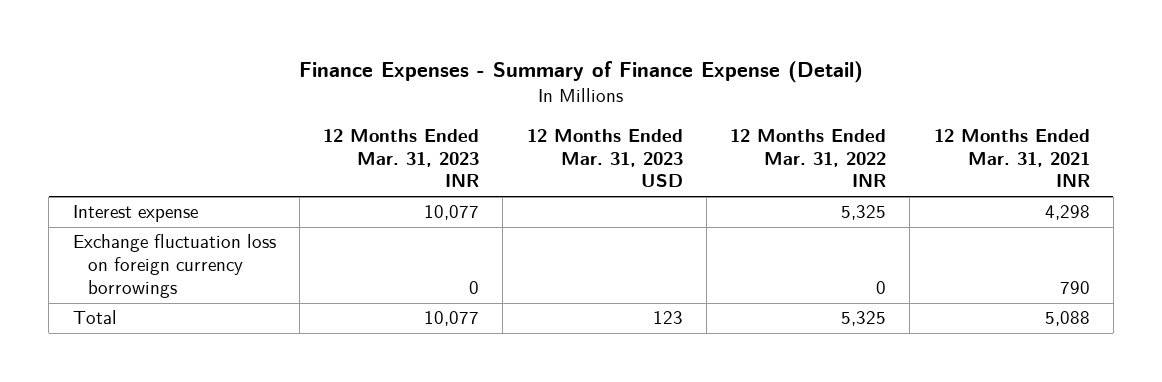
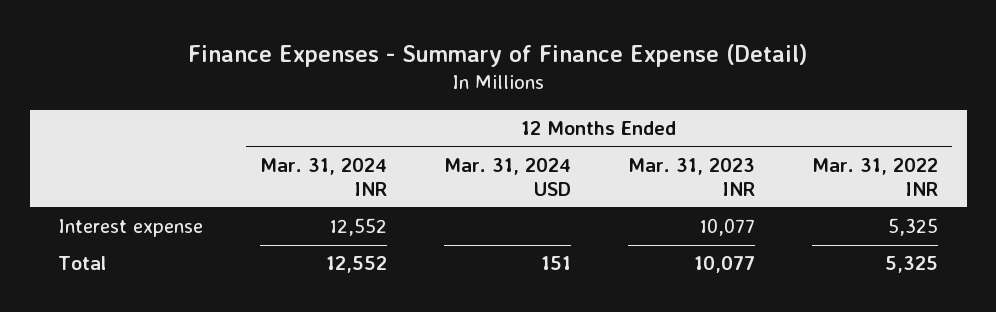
- | 12 Months Ended Mar. 31, 2023 INR | 12 Months Ended Mar. 31, 2023 USD | 12 Months Ended Mar. 31, 2022 INR | 12 Months Ended Mar. 31, 2021 INR
+ | 12 Months Ended Mar. 31, 2024 INR | 12 Months Ended Mar. 31, 2024 USD | 12 Months Ended Mar. 31, 2023 INR | 12 Months Ended Mar. 31, 2022 INR
- Exchange fluctuation loss on foreign currency borrowings | 0 | | 0 | 790

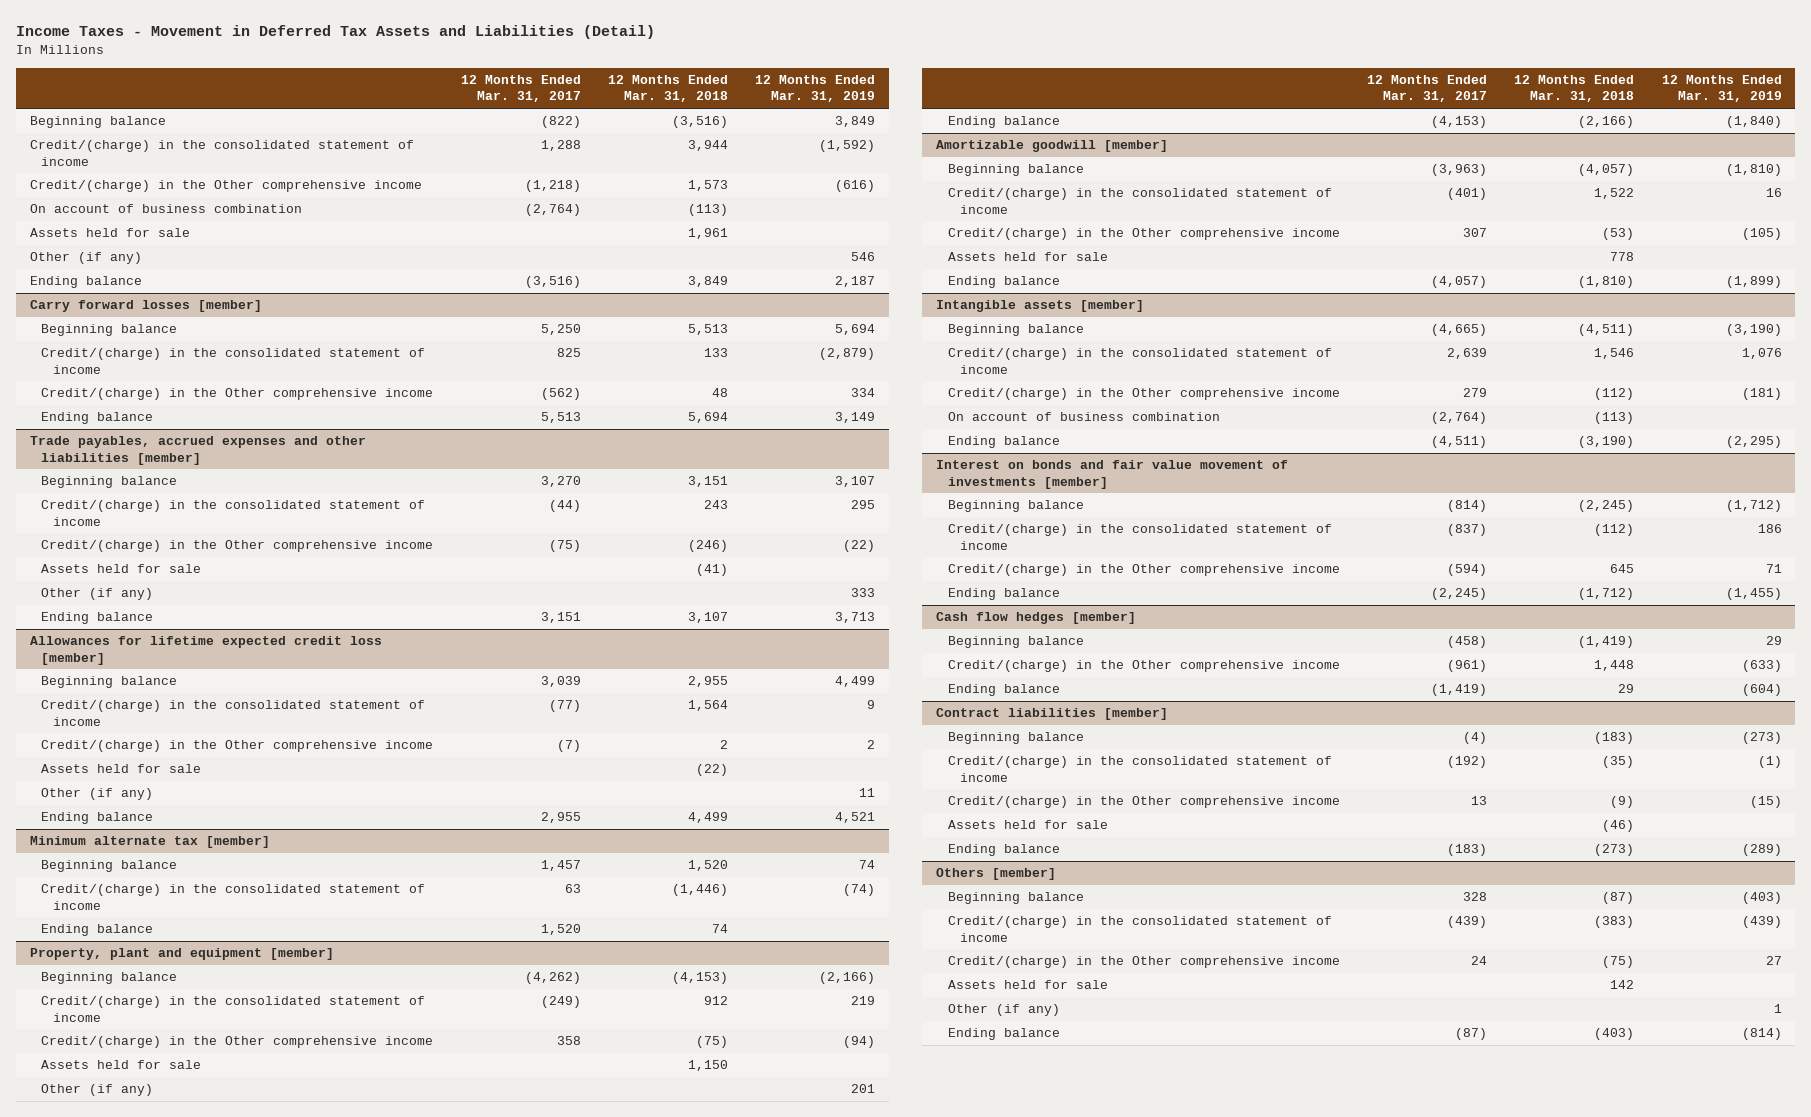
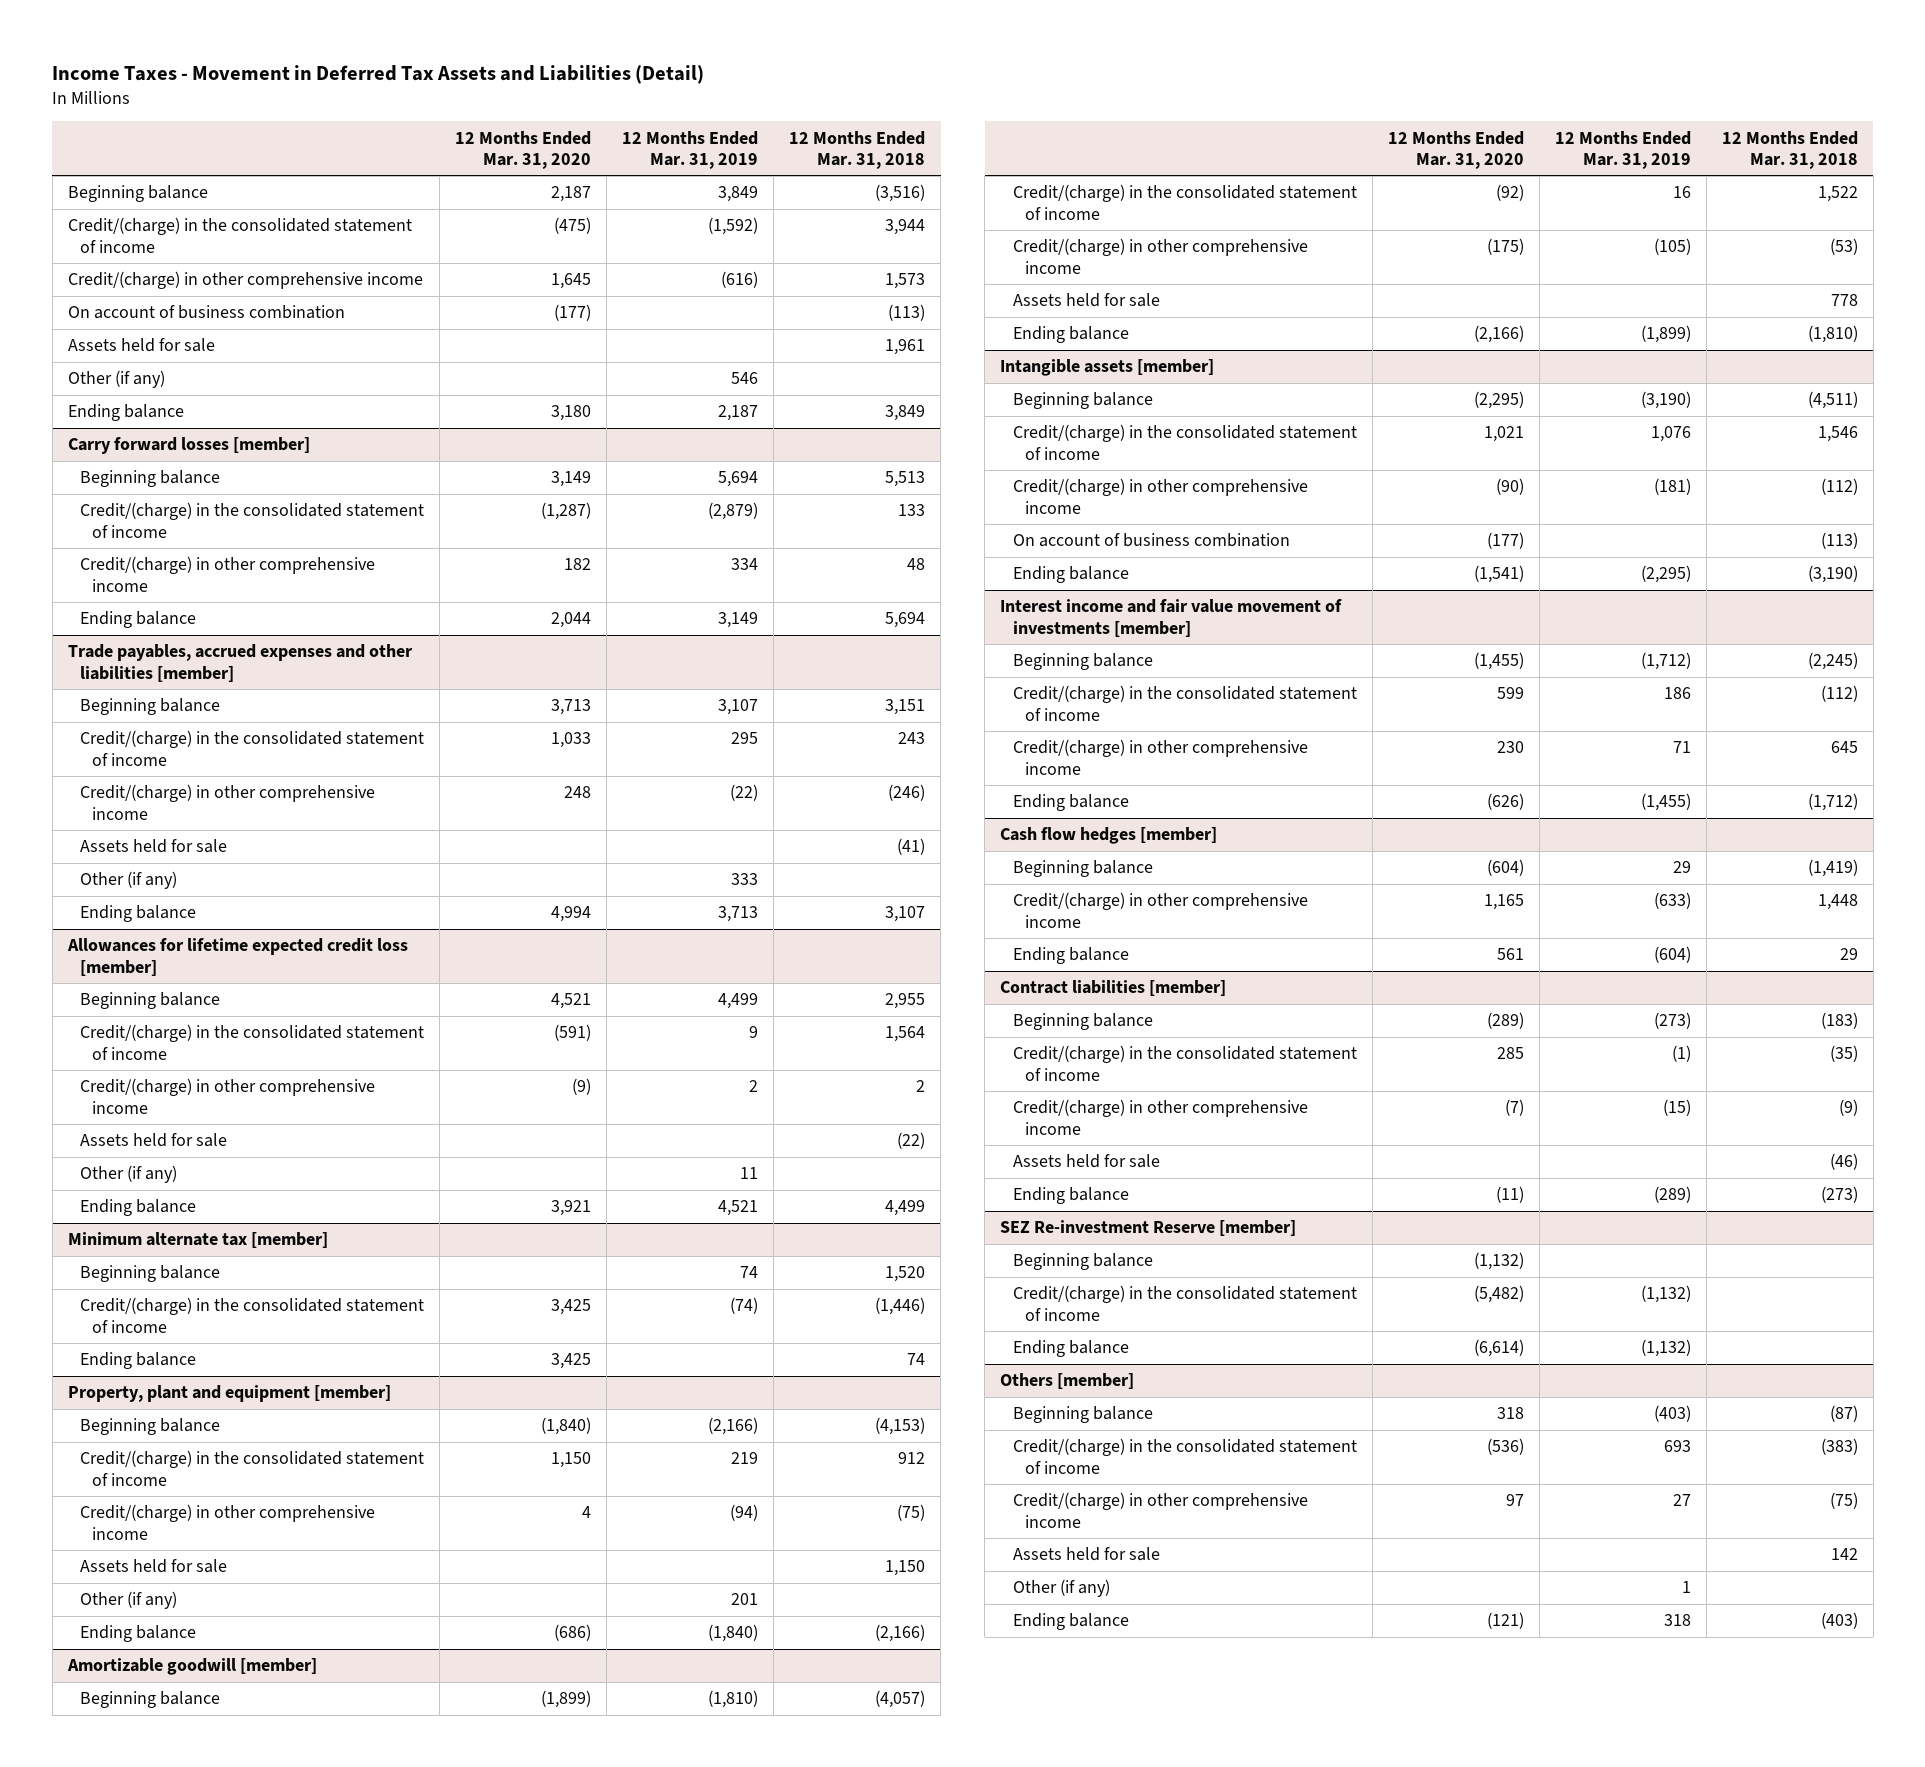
- | 12 Months Ended Mar. 31, 2017 | 12 Months Ended Mar. 31, 2018 | 12 Months Ended Mar. 31, 2019
+ | 12 Months Ended Mar. 31, 2020 | 12 Months Ended Mar. 31, 2019 | 12 Months Ended Mar. 31, 2018
- Credit/(charge) in the Other comprehensive income | (1,218) | 1,573 | (616)
+ Credit/(charge) in other comprehensive income | 1,645 | (616) | 1,573
@ Carry forward losses [member]
- Credit/(charge) in the Other comprehensive income | (562) | 48 | 334
+ Credit/(charge) in other comprehensive income | 182 | 334 | 48
@ Trade payables, accrued expenses and other liabilities [member]
- Credit/(charge) in the Other comprehensive income | (75) | (246) | (22)
+ Credit/(charge) in other comprehensive income | 248 | (22) | (246)
@ Allowances for lifetime expected credit loss [member]
- Credit/(charge) in the Other comprehensive income | (7) | 2 | 2
+ Credit/(charge) in other comprehensive income | (9) | 2 | 2
@ Property, plant and equipment [member]
- Credit/(charge) in the Other comprehensive income | 358 | (75) | (94)
+ Credit/(charge) in other comprehensive income | 4 | (94) | (75)
@ Amortizable goodwill [member]
- Credit/(charge) in the Other comprehensive income | 307 | (53) | (105)
+ Credit/(charge) in other comprehensive income | (175) | (105) | (53)
@ Intangible assets [member]
- Credit/(charge) in the Other comprehensive income | 279 | (112) | (181)
+ Credit/(charge) in other comprehensive income | (90) | (181) | (112)
- Interest on bonds and fair value movement of investments [member]
+ Interest income and fair value movement of investments [member]
- Credit/(charge) in the Other comprehensive income | (594) | 645 | 71
+ Credit/(charge) in other comprehensive income | 230 | 71 | 645
@ Cash flow hedges [member]
- Credit/(charge) in the Other comprehensive income | (961) | 1,448 | (633)
+ Credit/(charge) in other comprehensive income | 1,165 | (633) | 1,448
@ Contract liabilities [member]
- Credit/(charge) in the Other comprehensive income | 13 | (9) | (15)
+ Credit/(charge) in other comprehensive income | (7) | (15) | (9)
+ SEZ Re-investment Reserve [member]
+ Beginning balance | (1,132) | |
+ Credit/(charge) in the consolidated statement of income | (5,482) | (1,132) |
+ Ending balance | (6,614) | (1,132) |
@ Others [member]
- Credit/(charge) in the consolidated statement of income | (439) | (383) | (439)
- Credit/(charge) in the Other comprehensive income | 24 | (75) | 27
+ Credit/(charge) in the consolidated statement of income | (536) | 693 | (383)
+ Credit/(charge) in other comprehensive income | 97 | 27 | (75)
- Ending balance | (87) | (403) | (814)
+ Ending balance | (121) | 318 | (403)

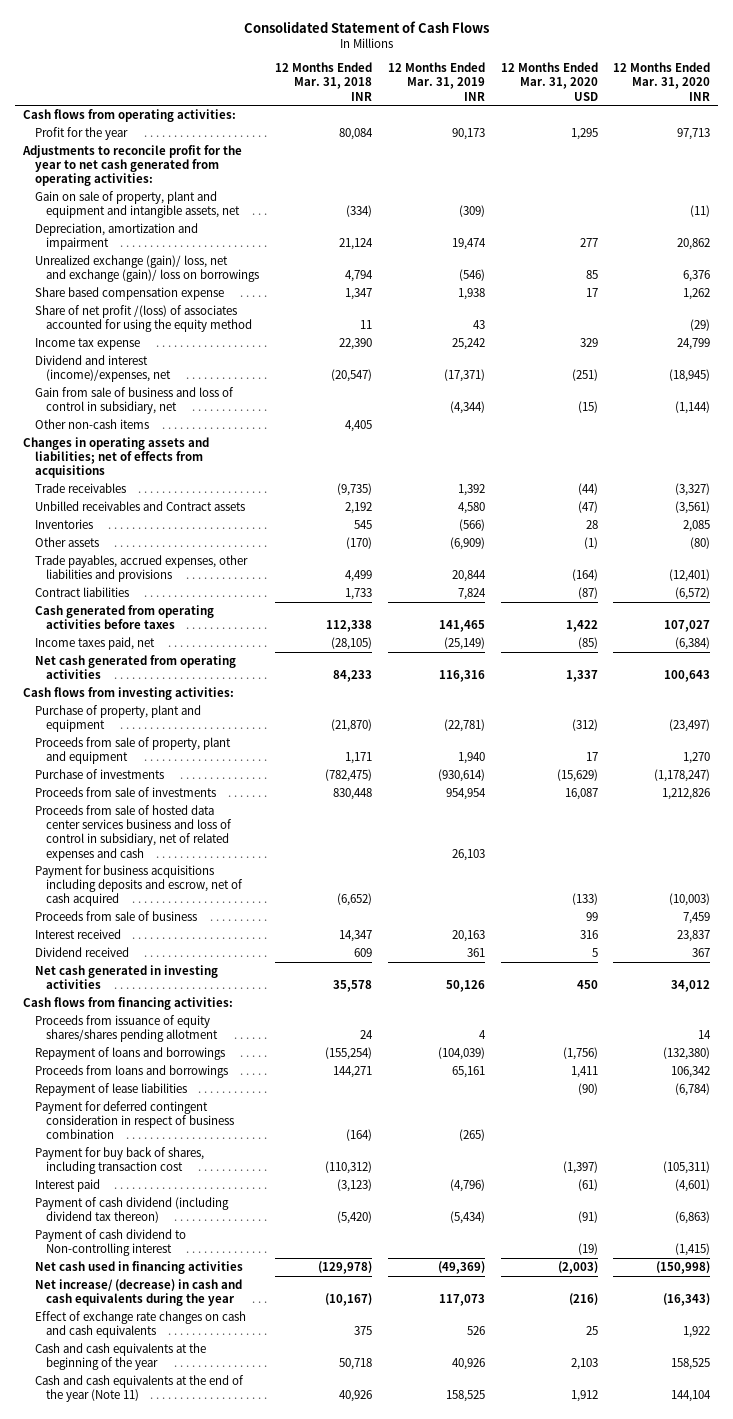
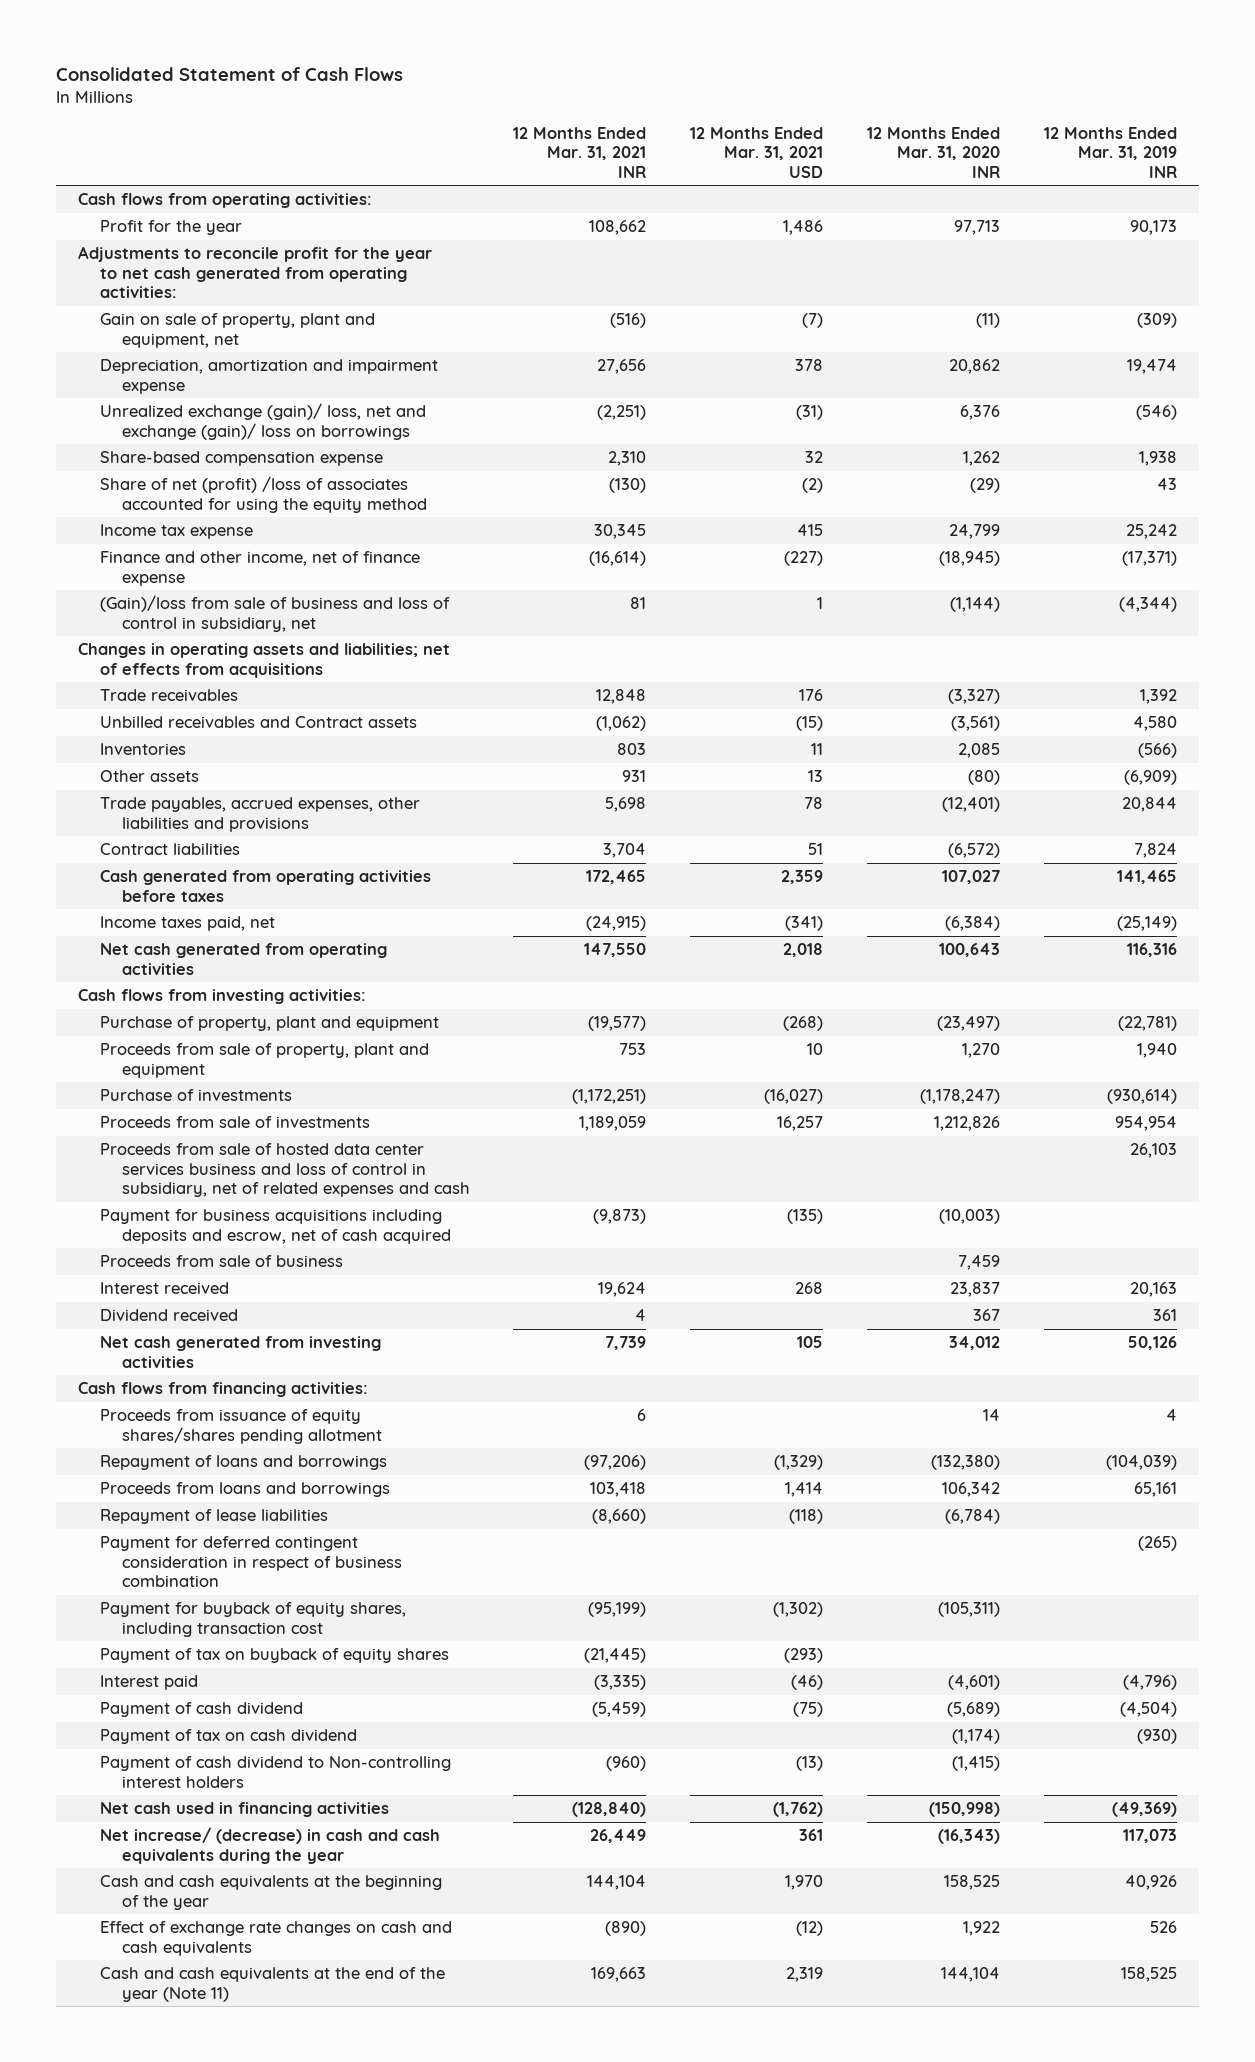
- | 12 Months Ended Mar. 31, 2018 INR | 12 Months Ended Mar. 31, 2019 INR | 12 Months Ended Mar. 31, 2020 USD | 12 Months Ended Mar. 31, 2020 INR
+ | 12 Months Ended Mar. 31, 2021 INR | 12 Months Ended Mar. 31, 2021 USD | 12 Months Ended Mar. 31, 2020 INR | 12 Months Ended Mar. 31, 2019 INR
- Gain on sale of property, plant and equipment and intangible assets, net | (334) | (309) | | (11)
- Depreciation, amortization and impairment | 21,124 | 19,474 | 277 | 20,862
+ Gain on sale of property, plant and equipment, net | (516) | (7) | (11) | (309)
+ Depreciation, amortization and impairment expense | 27,656 | 378 | 20,862 | 19,474
- Share based compensation expense | 1,347 | 1,938 | 17 | 1,262
- Share of net profit /(loss) of associates accounted for using the equity method | 11 | 43 | | (29)
+ Share-based compensation expense | 2,310 | 32 | 1,262 | 1,938
+ Share of net (profit) /loss of associates accounted for using the equity method | (130) | (2) | (29) | 43
- Dividend and interest (income)/expenses, net | (20,547) | (17,371) | (251) | (18,945)
- Gain from sale of business and loss of control in subsidiary, net | | (4,344) | (15) | (1,144)
- Other non-cash items | 4,405 | | |
+ Finance and other income, net of finance expense | (16,614) | (227) | (18,945) | (17,371)
+ (Gain)/loss from sale of business and loss of control in subsidiary, net | 81 | 1 | (1,144) | (4,344)
- Net cash generated in investing activities | 35,578 | 50,126 | 450 | 34,012
+ Net cash generated from investing activities | 7,739 | 105 | 34,012 | 50,126
- Payment for buy back of shares, including transaction cost | (110,312) | | (1,397) | (105,311)
+ Payment for buyback of equity shares, including transaction cost | (95,199) | (1,302) | (105,311) |
+ Payment of tax on buyback of equity shares | (21,445) | (293) | |
- Payment of cash dividend (including dividend tax thereon) | (5,420) | (5,434) | (91) | (6,863)
- Payment of cash dividend to Non-controlling interest | | | (19) | (1,415)
+ Payment of cash dividend | (5,459) | (75) | (5,689) | (4,504)
+ Payment of tax on cash dividend | | | (1,174) | (930)
+ Payment of cash dividend to Non-controlling interest holders | (960) | (13) | (1,415) |
moved down: Effect of exchange rate changes on cash and cash equivalents | (890) | (12) | 1,922 | 526

